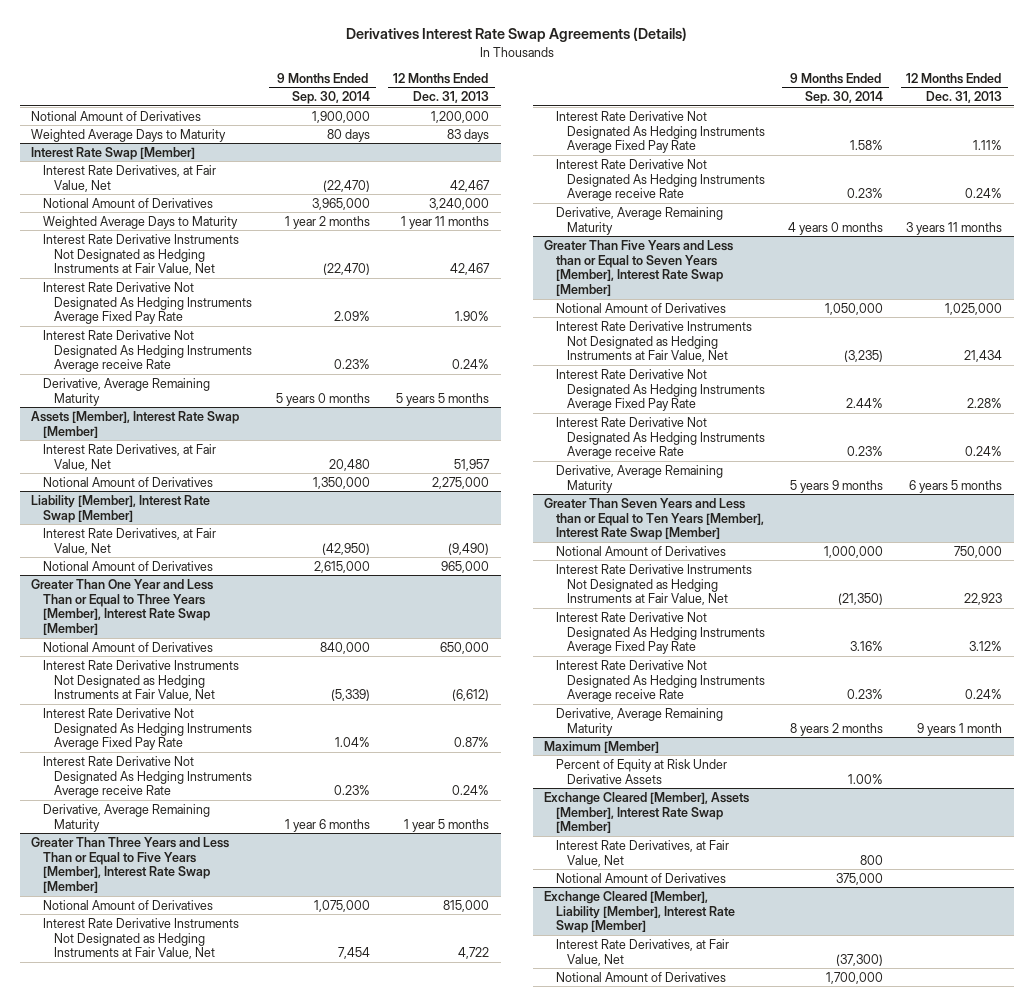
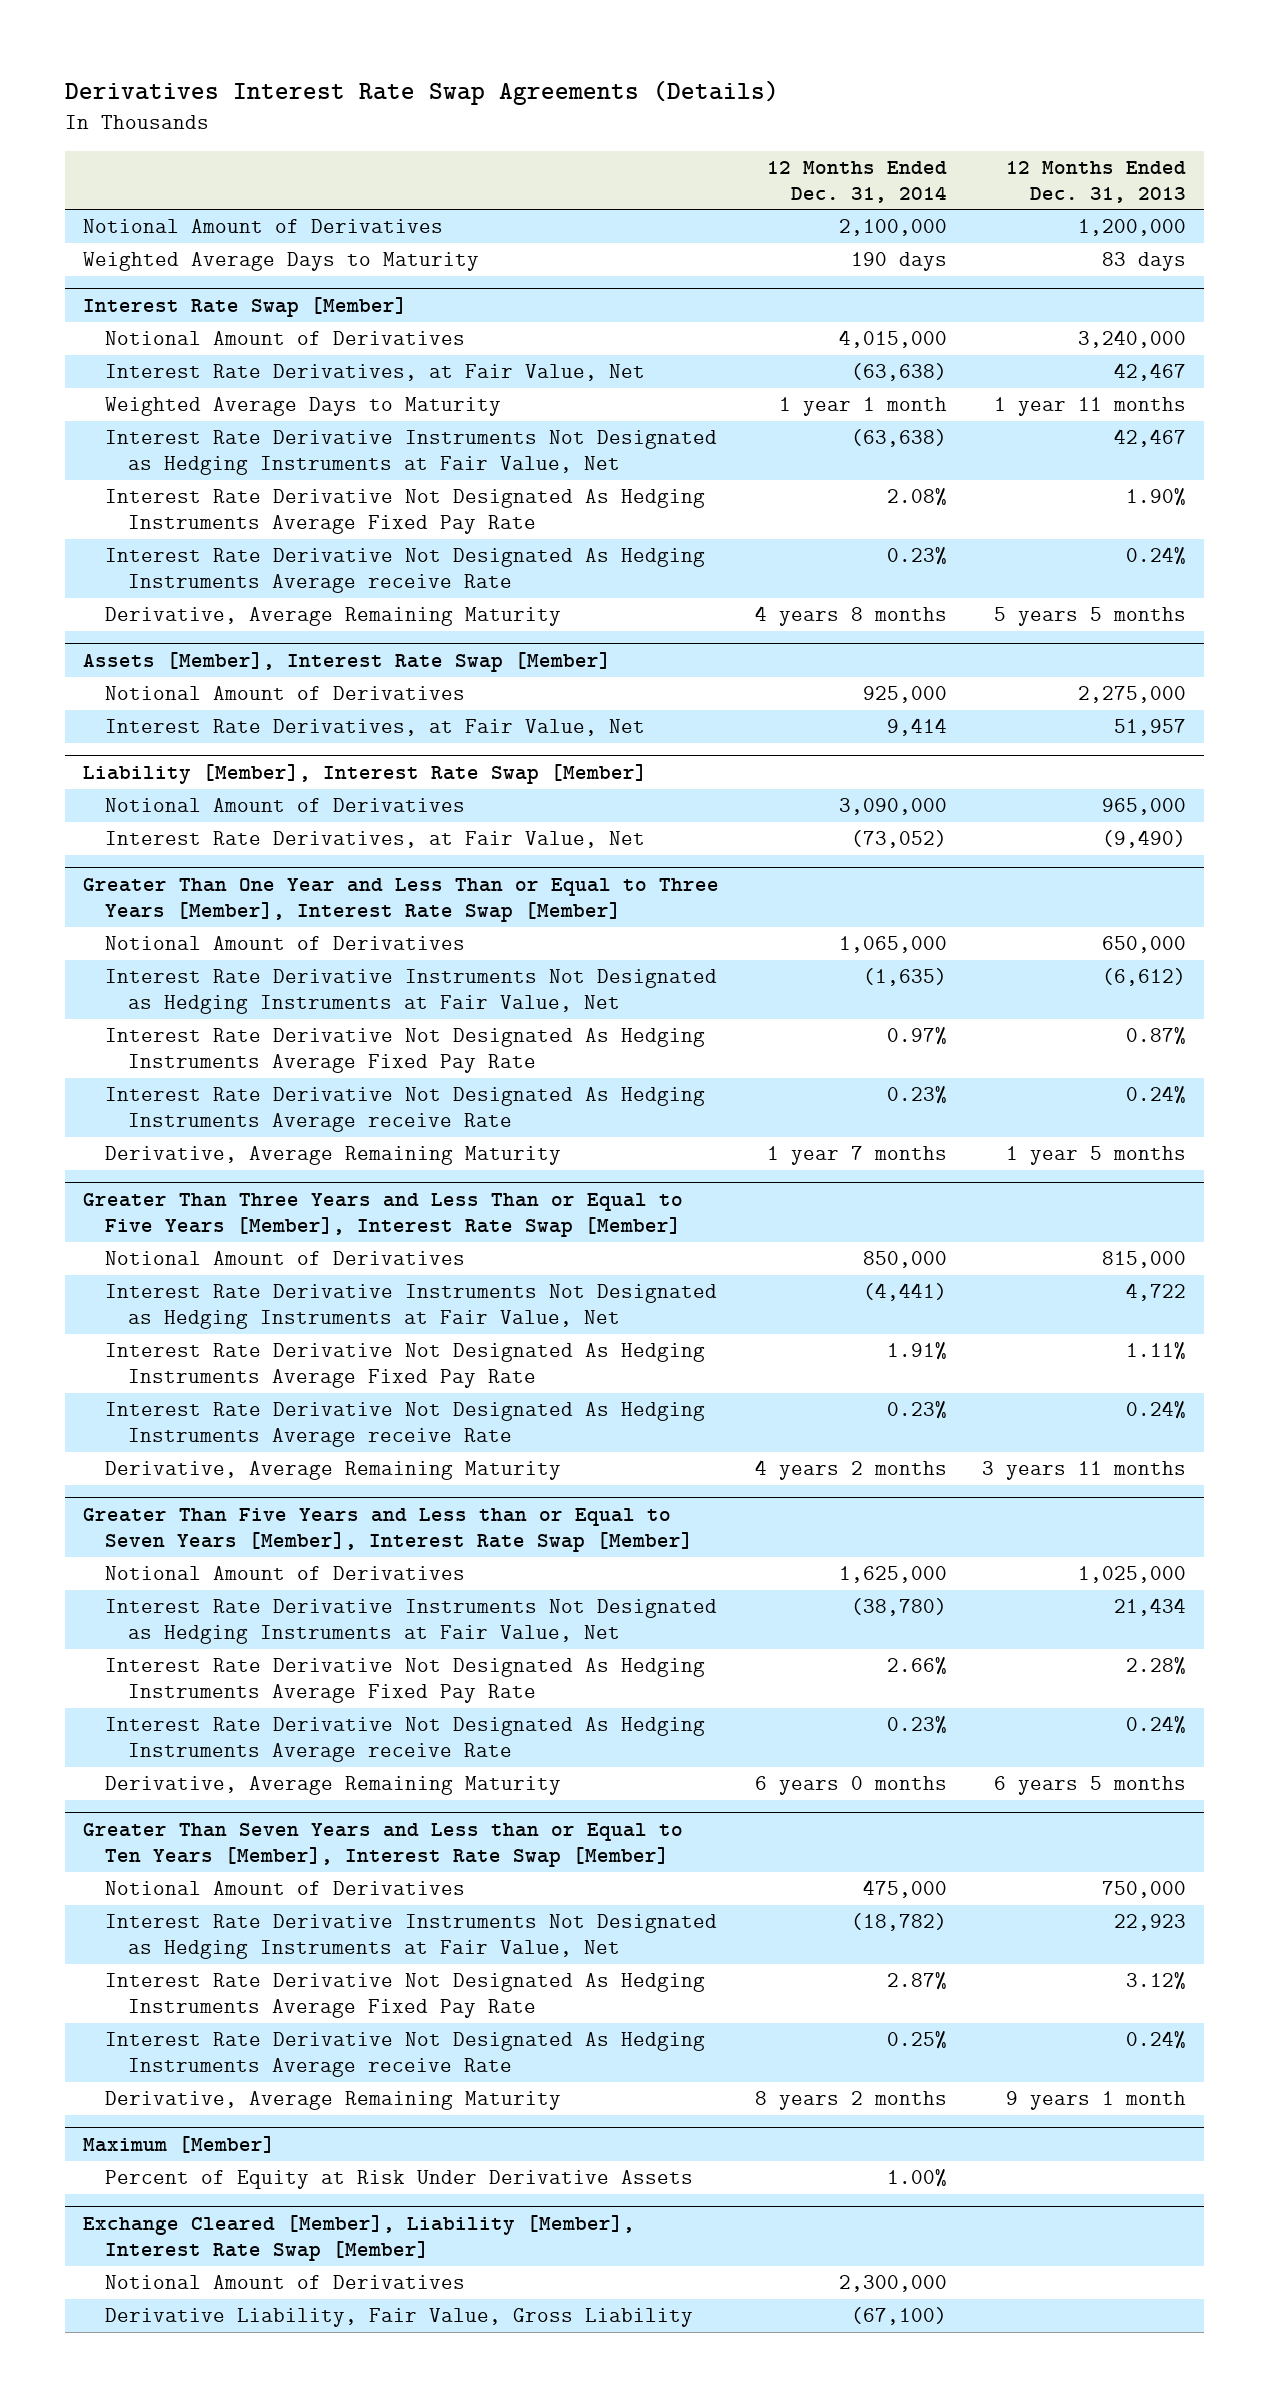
- | 9 Months Ended Sep. 30, 2014 | 12 Months Ended Dec. 31, 2013
+ | 12 Months Ended Dec. 31, 2014 | 12 Months Ended Dec. 31, 2013
@ Interest Rate Swap [Member]
moved down: Interest Rate Derivatives, at Fair Value, Net | (63,638) | 42,467
@ Assets [Member], Interest Rate Swap [Member]
moved down: Interest Rate Derivatives, at Fair Value, Net | 9,414 | 51,957
@ Liability [Member], Interest Rate Swap [Member]
moved down: Interest Rate Derivatives, at Fair Value, Net | (73,052) | (9,490)
- Exchange Cleared [Member], Assets [Member], Interest Rate Swap [Member]
- Interest Rate Derivatives, at Fair Value, Net | 800 |
- Notional Amount of Derivatives | 375,000 |
@ Exchange Cleared [Member], Liability [Member], Interest Rate Swap [Member]
- Interest Rate Derivatives, at Fair Value, Net | (37,300) |
+ Derivative Liability, Fair Value, Gross Liability | (67,100) |

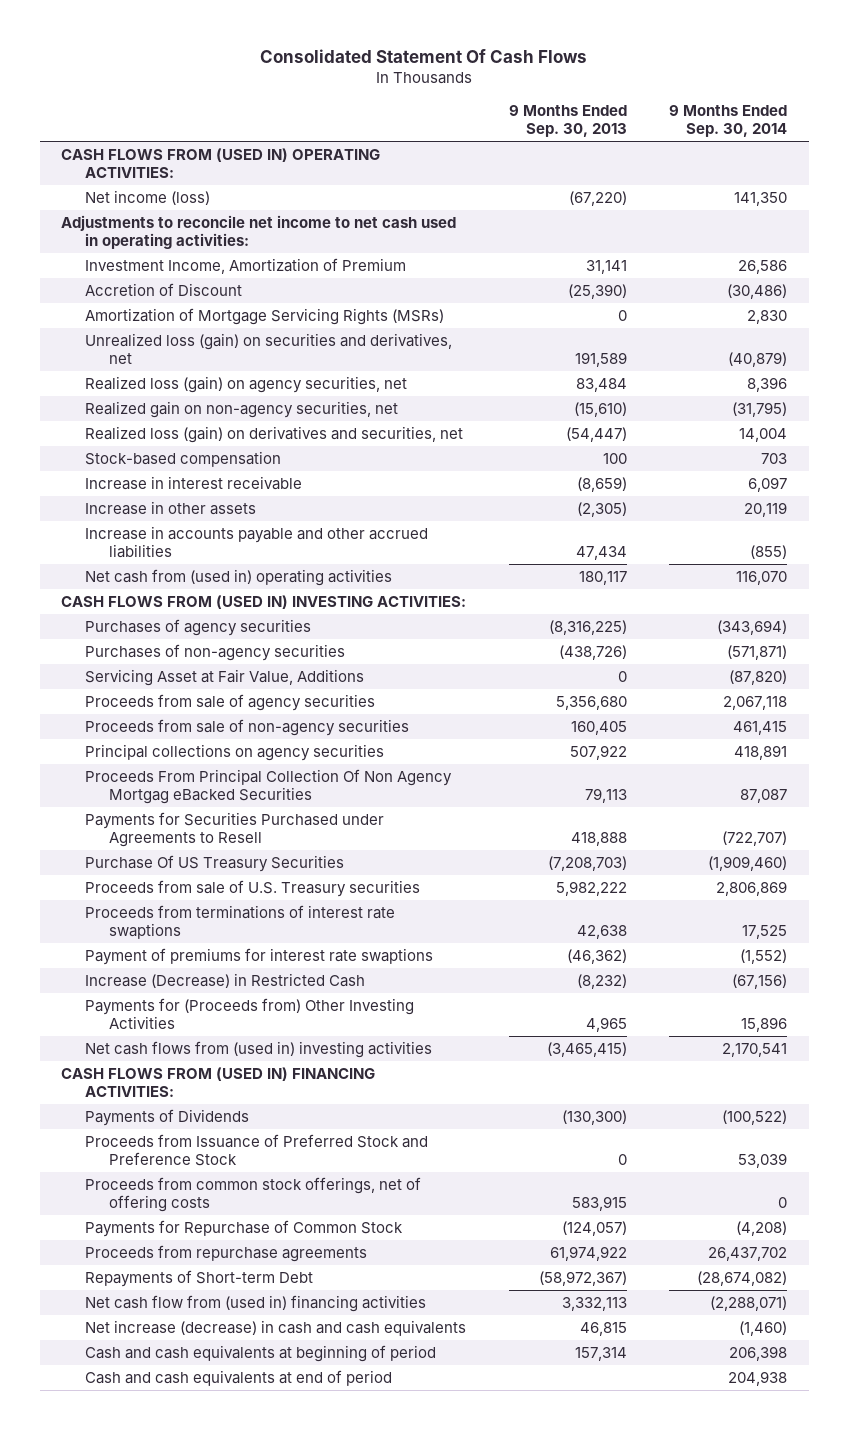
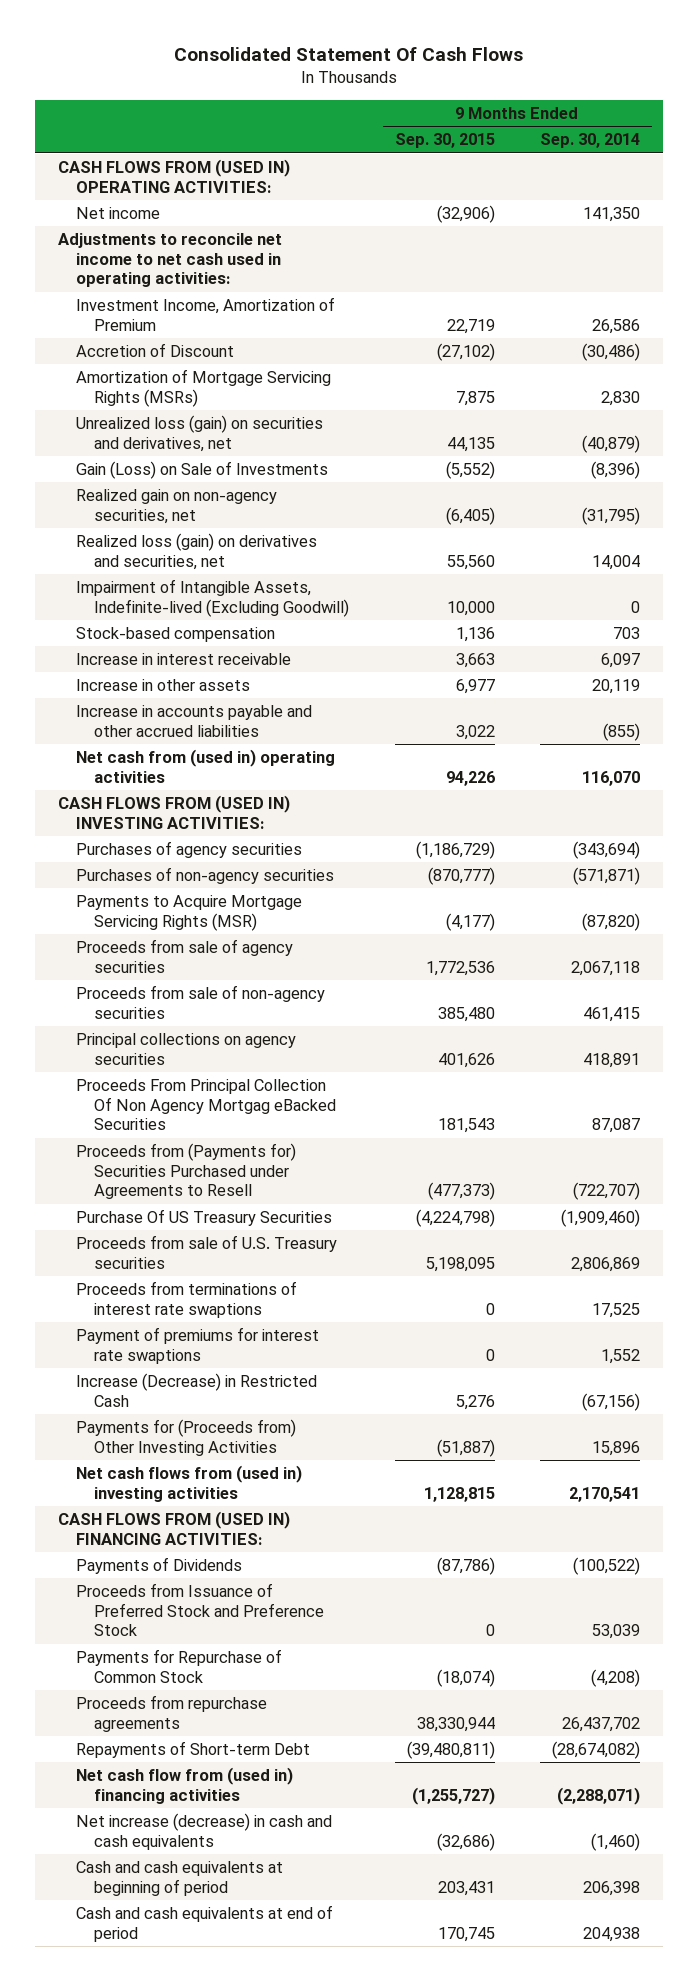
- | 9 Months Ended Sep. 30, 2013 | 9 Months Ended Sep. 30, 2014
+ | 9 Months Ended Sep. 30, 2015 | 9 Months Ended Sep. 30, 2014
- Net income (loss) | (67,220) | 141,350
+ Net income | (32,906) | 141,350
- Realized loss (gain) on agency securities, net | 83,484 | 8,396
+ Gain (Loss) on Sale of Investments | (5,552) | (8,396)
+ Impairment of Intangible Assets, Indefinite-lived (Excluding Goodwill) | 10,000 | 0
- Servicing Asset at Fair Value, Additions | 0 | (87,820)
+ Payments to Acquire Mortgage Servicing Rights (MSR) | (4,177) | (87,820)
- Payments for Securities Purchased under Agreements to Resell | 418,888 | (722,707)
+ Proceeds from (Payments for) Securities Purchased under Agreements to Resell | (477,373) | (722,707)
- Payment of premiums for interest rate swaptions | (46,362) | (1,552)
+ Payment of premiums for interest rate swaptions | 0 | 1,552
- Proceeds from common stock offerings, net of offering costs | 583,915 | 0

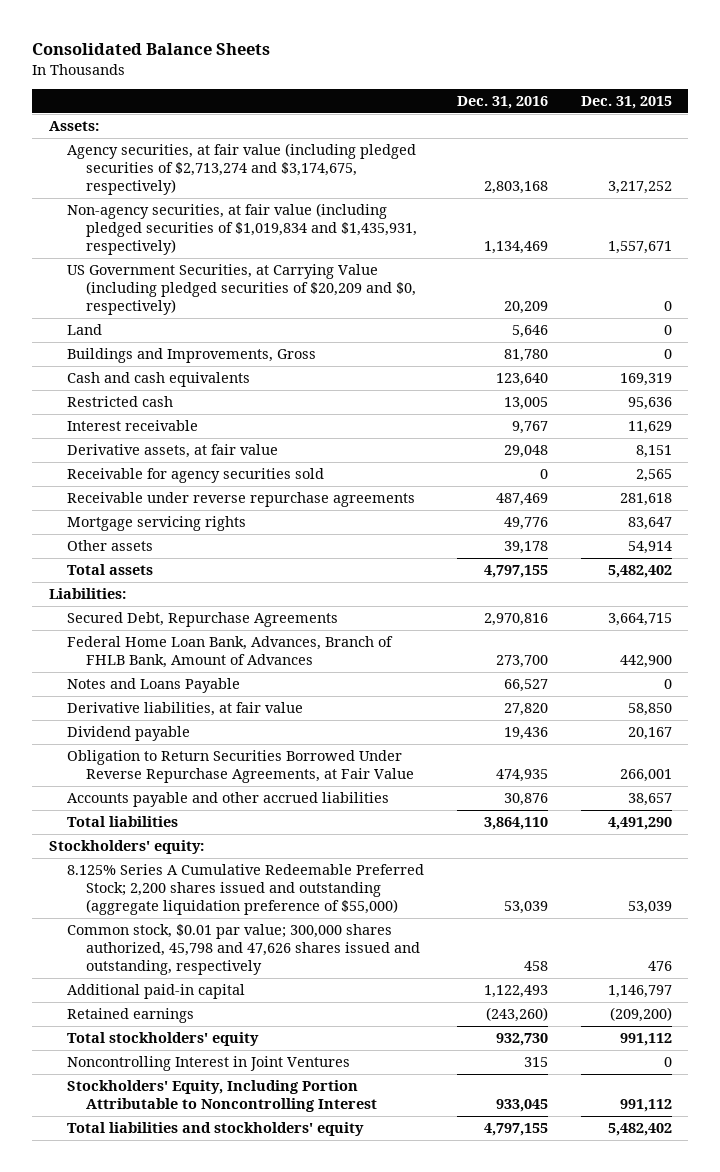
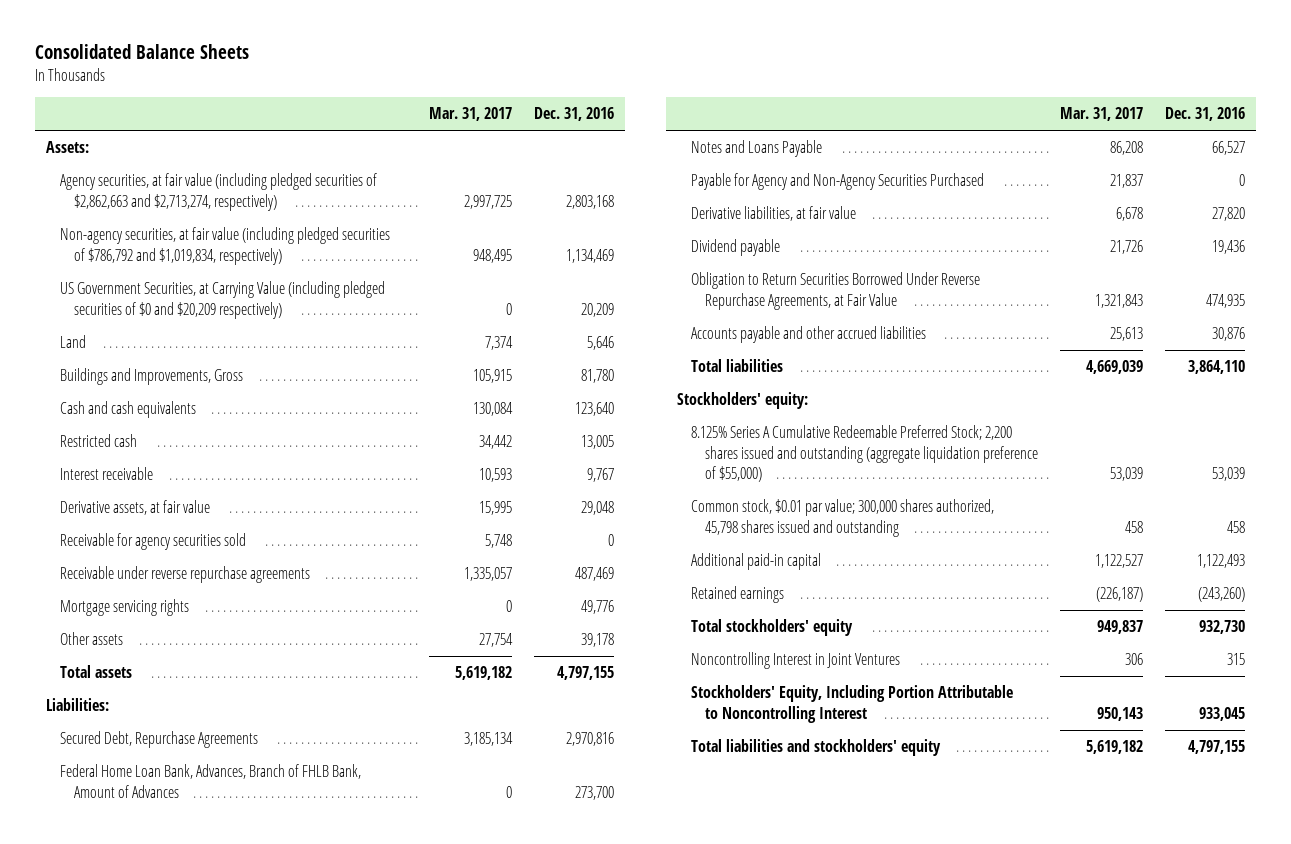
- | Dec. 31, 2016 | Dec. 31, 2015
+ | Mar. 31, 2017 | Dec. 31, 2016
- Agency securities, at fair value (including pledged securities of $2,713,274 and $3,174,675, respectively) | 2,803,168 | 3,217,252
- Non-agency securities, at fair value (including pledged securities of $1,019,834 and $1,435,931, respectively) | 1,134,469 | 1,557,671
- US Government Securities, at Carrying Value (including pledged securities of $20,209 and $0, respectively) | 20,209 | 0
+ Agency securities, at fair value (including pledged securities of $2,862,663 and $2,713,274, respectively) | 2,997,725 | 2,803,168
+ Non-agency securities, at fair value (including pledged securities of $786,792 and $1,019,834, respectively) | 948,495 | 1,134,469
+ US Government Securities, at Carrying Value (including pledged securities of $0 and $20,209 respectively) | 0 | 20,209
+ Payable for Agency and Non-Agency Securities Purchased | 21,837 | 0
- Common stock, $0.01 par value; 300,000 shares authorized, 45,798 and 47,626 shares issued and outstanding, respectively | 458 | 476
+ Common stock, $0.01 par value; 300,000 shares authorized, 45,798 shares issued and outstanding | 458 | 458

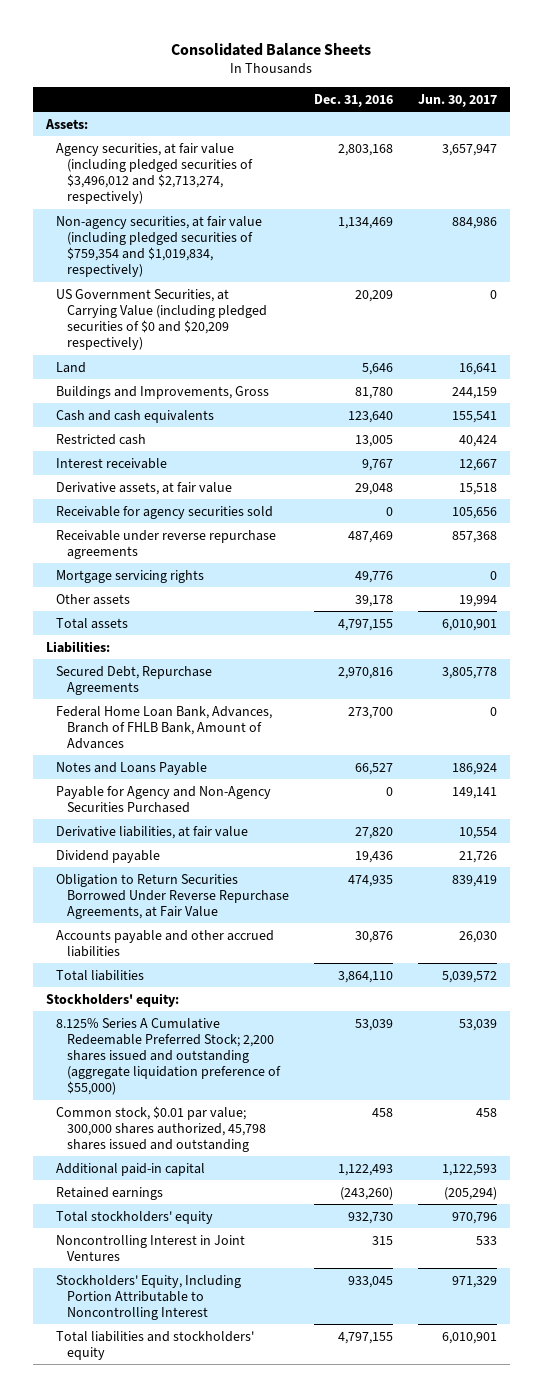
- | Mar. 31, 2017 | Dec. 31, 2016
+ | Dec. 31, 2016 | Jun. 30, 2017
- Agency securities, at fair value (including pledged securities of $2,862,663 and $2,713,274, respectively) | 2,997,725 | 2,803,168
- Non-agency securities, at fair value (including pledged securities of $786,792 and $1,019,834, respectively) | 948,495 | 1,134,469
+ Agency securities, at fair value (including pledged securities of $3,496,012 and $2,713,274, respectively) | 2,803,168 | 3,657,947
+ Non-agency securities, at fair value (including pledged securities of $759,354 and $1,019,834, respectively) | 1,134,469 | 884,986

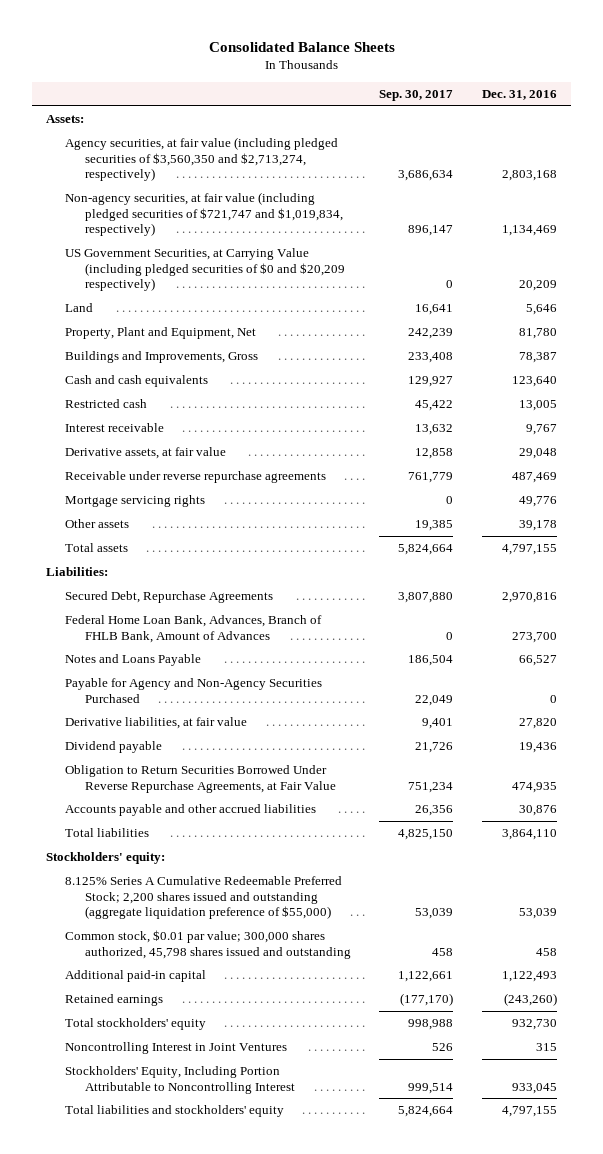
- | Dec. 31, 2016 | Jun. 30, 2017
+ | Sep. 30, 2017 | Dec. 31, 2016
- Agency securities, at fair value (including pledged securities of $3,496,012 and $2,713,274, respectively) | 2,803,168 | 3,657,947
- Non-agency securities, at fair value (including pledged securities of $759,354 and $1,019,834, respectively) | 1,134,469 | 884,986
+ Agency securities, at fair value (including pledged securities of $3,560,350 and $2,713,274, respectively) | 3,686,634 | 2,803,168
+ Non-agency securities, at fair value (including pledged securities of $721,747 and $1,019,834, respectively) | 896,147 | 1,134,469
- Buildings and Improvements, Gross | 81,780 | 244,159
+ Property, Plant and Equipment, Net | 242,239 | 81,780
+ Buildings and Improvements, Gross | 233,408 | 78,387
- Receivable for agency securities sold | 0 | 105,656

